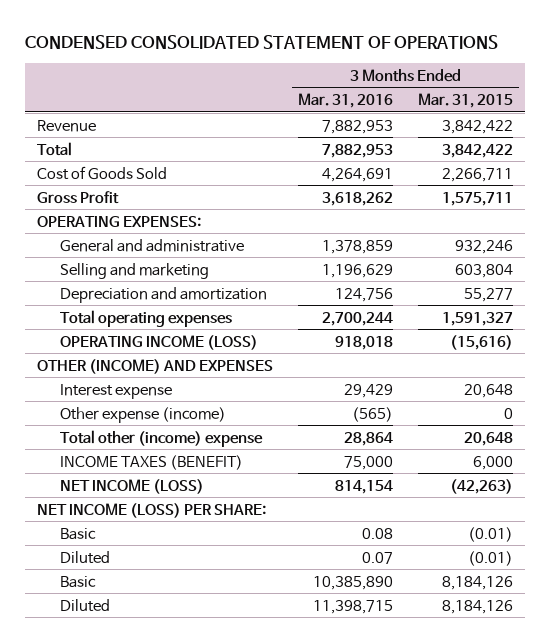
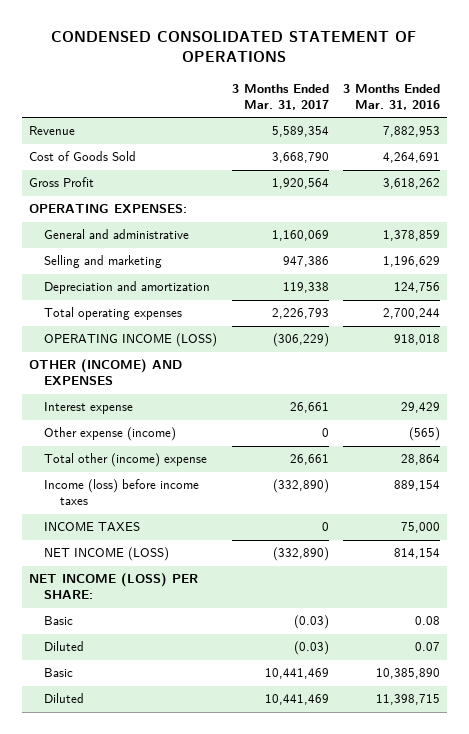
- | 3 Months Ended Mar. 31, 2016 | 3 Months Ended Mar. 31, 2015
+ | 3 Months Ended Mar. 31, 2017 | 3 Months Ended Mar. 31, 2016
- Total | 7,882,953 | 3,842,422
- INCOME TAXES (BENEFIT) | 75,000 | 6,000
+ Income (loss) before income taxes | (332,890) | 889,154
+ INCOME TAXES | 0 | 75,000

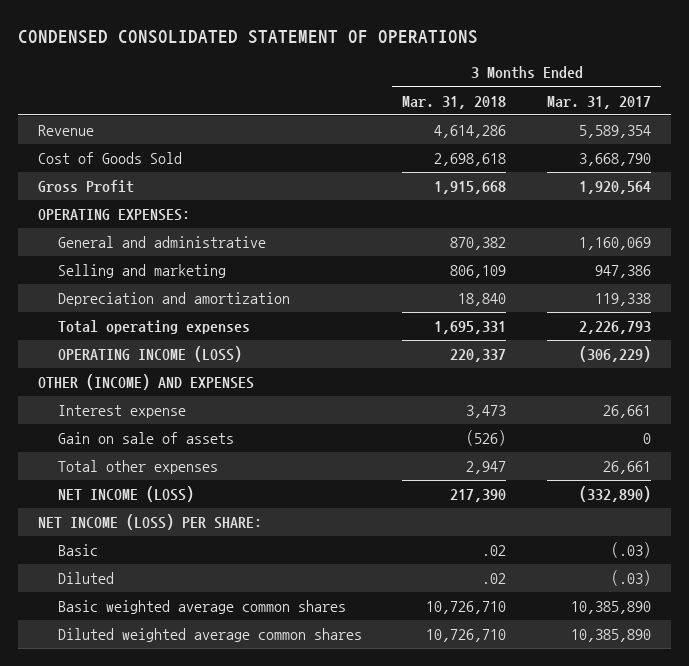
- | 3 Months Ended Mar. 31, 2017 | 3 Months Ended Mar. 31, 2016
+ | 3 Months Ended Mar. 31, 2018 | 3 Months Ended Mar. 31, 2017
- Other expense (income) | 0 | (565)
- Total other (income) expense | 26,661 | 28,864
- Income (loss) before income taxes | (332,890) | 889,154
- INCOME TAXES | 0 | 75,000
+ Gain on sale of assets | (526) | 0
+ Total other expenses | 2,947 | 26,661
- Basic | (0.03) | 0.08
- Diluted | (0.03) | 0.07
- Basic | 10,441,469 | 10,385,890
- Diluted | 10,441,469 | 11,398,715
+ Basic | .02 | (.03)
+ Diluted | .02 | (.03)
+ Basic weighted average common shares | 10,726,710 | 10,385,890
+ Diluted weighted average common shares | 10,726,710 | 10,385,890

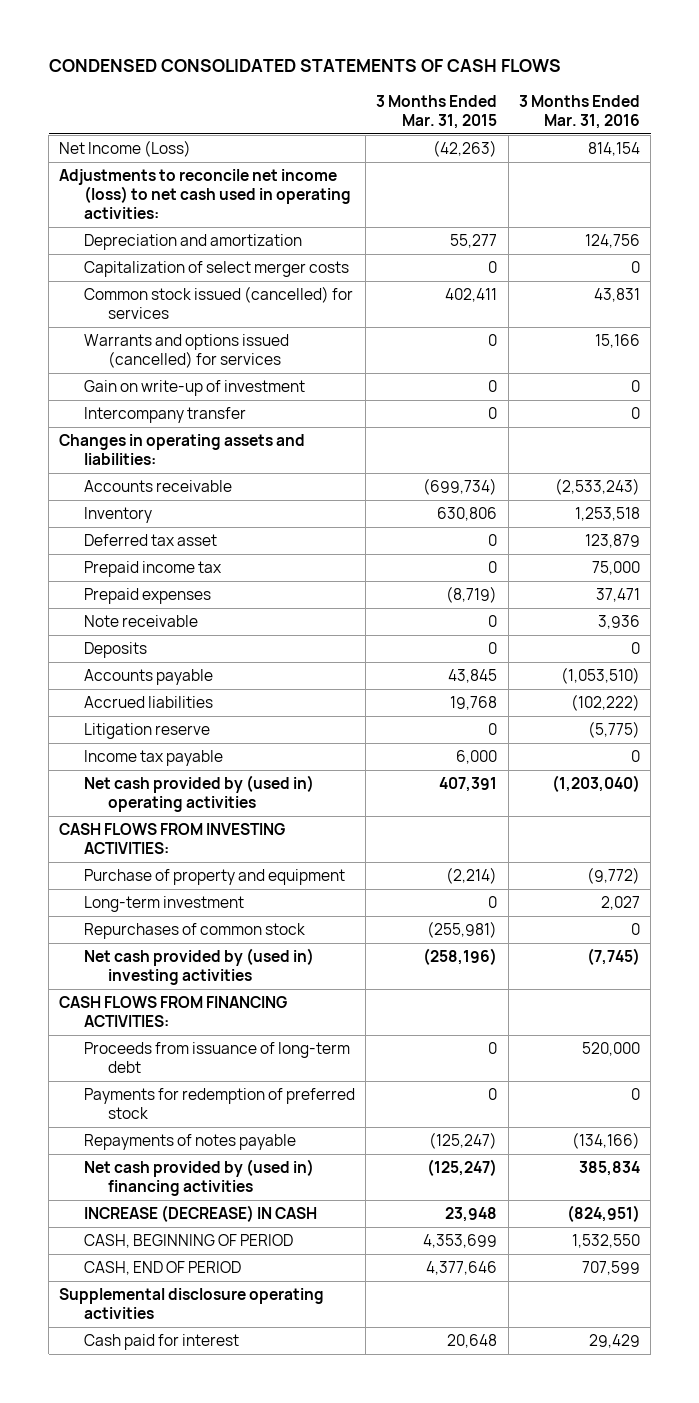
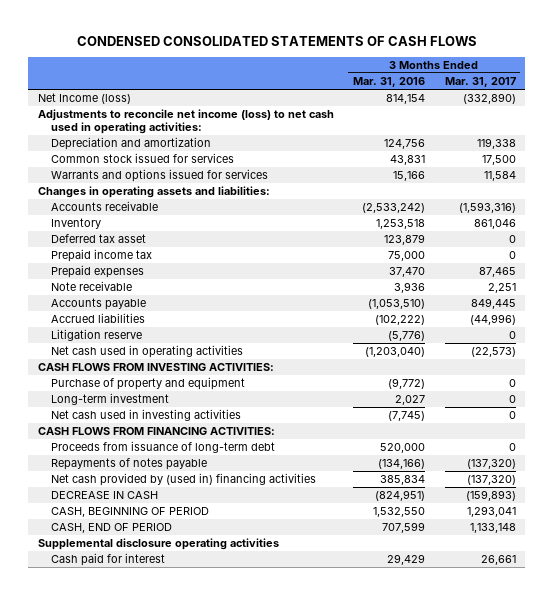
- | 3 Months Ended Mar. 31, 2015 | 3 Months Ended Mar. 31, 2016
+ | 3 Months Ended Mar. 31, 2016 | 3 Months Ended Mar. 31, 2017
- Net Income (Loss) | (42,263) | 814,154
+ Net Income (loss) | 814,154 | (332,890)
- Capitalization of select merger costs | 0 | 0
- Common stock issued (cancelled) for services | 402,411 | 43,831
- Warrants and options issued (cancelled) for services | 0 | 15,166
- Gain on write-up of investment | 0 | 0
- Intercompany transfer | 0 | 0
+ Common stock issued for services | 43,831 | 17,500
+ Warrants and options issued for services | 15,166 | 11,584
- Accounts receivable | (699,734) | (2,533,243)
+ Accounts receivable | (2,533,242) | (1,593,316)
- Prepaid expenses | (8,719) | 37,471
+ Prepaid expenses | 37,470 | 87,465
- Deposits | 0 | 0
- Litigation reserve | 0 | (5,775)
- Income tax payable | 6,000 | 0
- Net cash provided by (used in) operating activities | 407,391 | (1,203,040)
+ Litigation reserve | (5,776) | 0
+ Net cash used in operating activities | (1,203,040) | (22,573)
- Repurchases of common stock | (255,981) | 0
- Net cash provided by (used in) investing activities | (258,196) | (7,745)
+ Net cash used in investing activities | (7,745) | 0
- Payments for redemption of preferred stock | 0 | 0
- INCREASE (DECREASE) IN CASH | 23,948 | (824,951)
+ DECREASE IN CASH | (824,951) | (159,893)

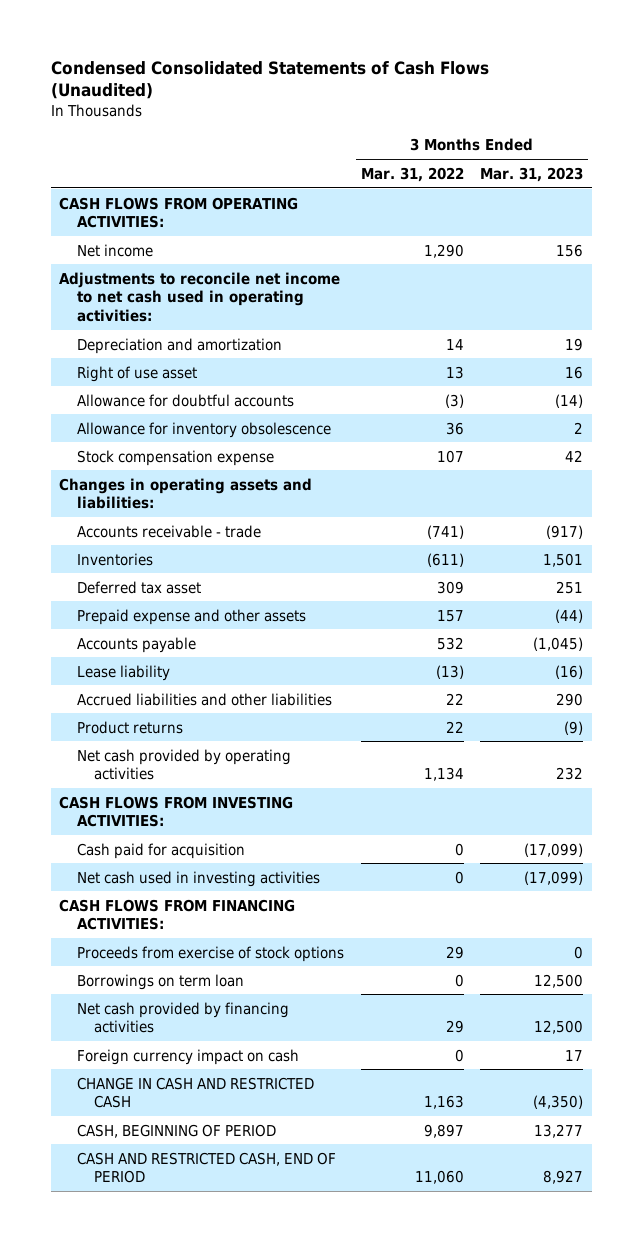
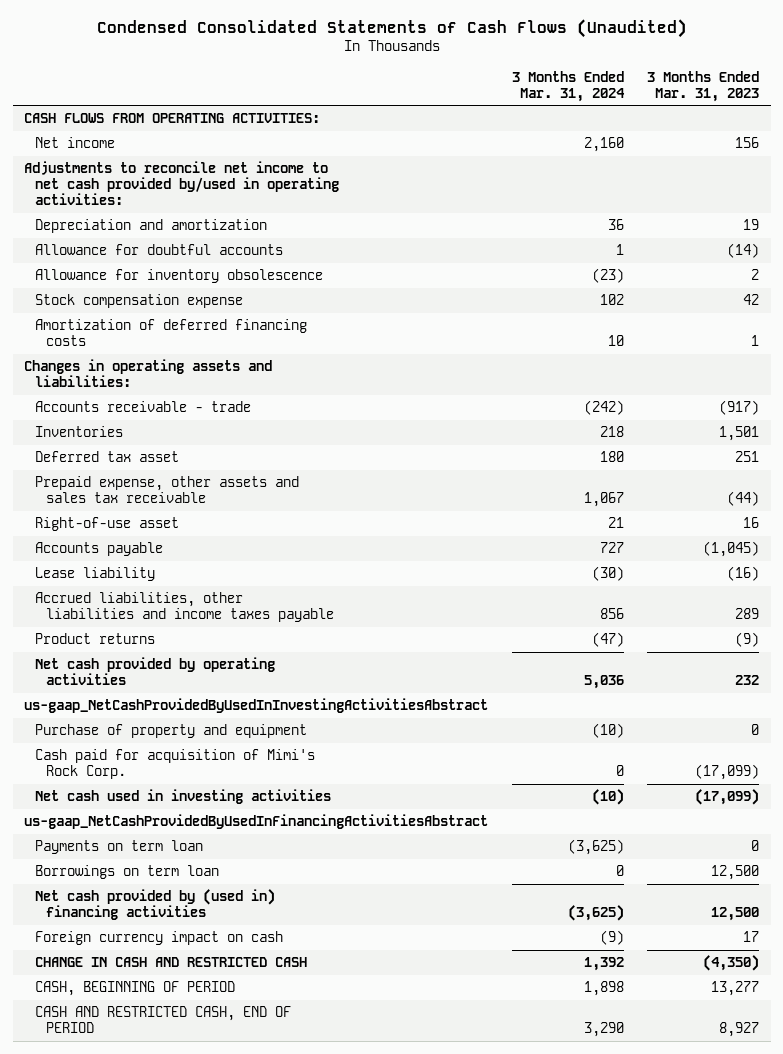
- | 3 Months Ended Mar. 31, 2022 | 3 Months Ended Mar. 31, 2023
+ | 3 Months Ended Mar. 31, 2024 | 3 Months Ended Mar. 31, 2023
- Adjustments to reconcile net income to net cash used in operating activities:
+ Adjustments to reconcile net income to net cash provided by/used in operating activities:
- Right of use asset | 13 | 16
+ Amortization of deferred financing costs | 10 | 1
- Prepaid expense and other assets | 157 | (44)
+ Prepaid expense, other assets and sales tax receivable | 1,067 | (44)
+ Right-of-use asset | 21 | 16
- Accrued liabilities and other liabilities | 22 | 290
+ Accrued liabilities, other liabilities and income taxes payable | 856 | 289
- CASH FLOWS FROM INVESTING ACTIVITIES:
- Cash paid for acquisition | 0 | (17,099)
+ us-gaap_NetCashProvidedByUsedInInvestingActivitiesAbstract
+ Purchase of property and equipment | (10) | 0
+ Cash paid for acquisition of Mimi's Rock Corp. | 0 | (17,099)
- CASH FLOWS FROM FINANCING ACTIVITIES:
- Proceeds from exercise of stock options | 29 | 0
+ us-gaap_NetCashProvidedByUsedInFinancingActivitiesAbstract
+ Payments on term loan | (3,625) | 0
- Net cash provided by financing activities | 29 | 12,500
+ Net cash provided by (used in) financing activities | (3,625) | 12,500

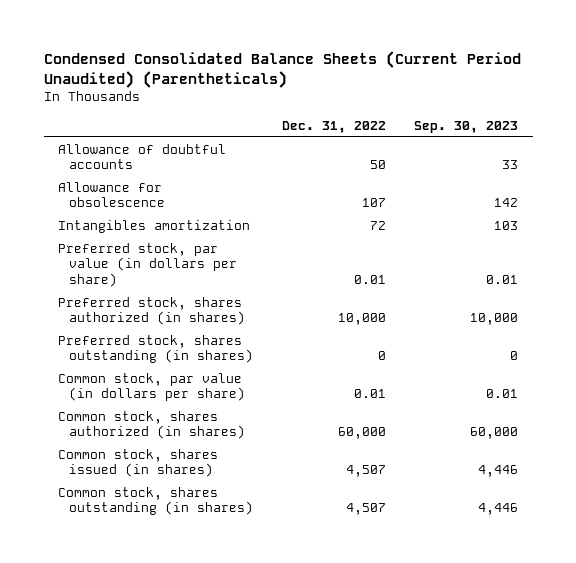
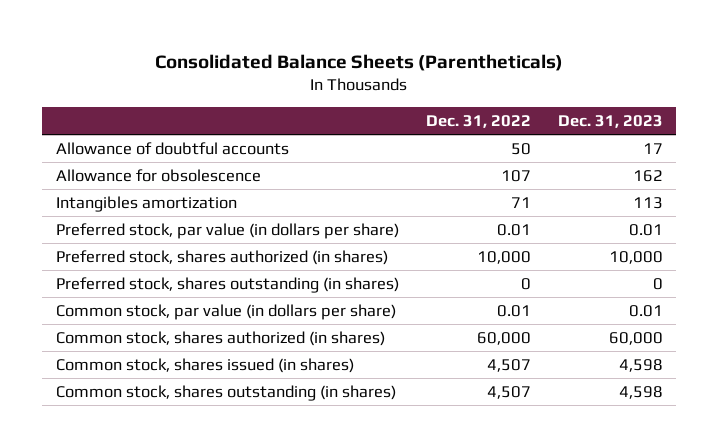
- Condensed Consolidated Balance Sheets (Current Period Unaudited) (Parentheticals)
+ Consolidated Balance Sheets (Parentheticals)
- | Dec. 31, 2022 | Sep. 30, 2023
+ | Dec. 31, 2022 | Dec. 31, 2023
- Intangibles amortization | 72 | 103
+ Intangibles amortization | 71 | 113

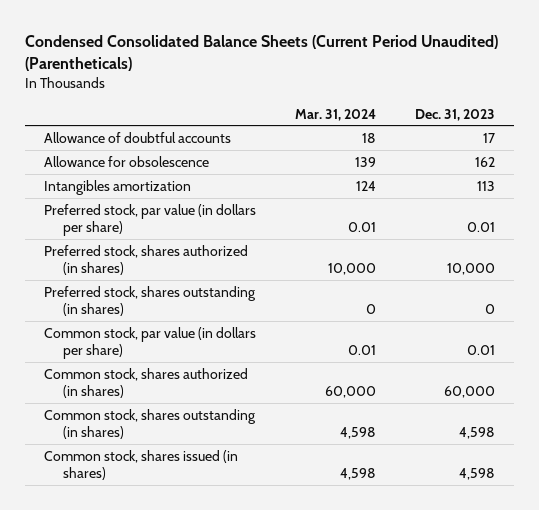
- Consolidated Balance Sheets (Parentheticals)
+ Condensed Consolidated Balance Sheets (Current Period Unaudited) (Parentheticals)
- | Dec. 31, 2022 | Dec. 31, 2023
+ | Mar. 31, 2024 | Dec. 31, 2023
moved down: Common stock, shares issued (in shares) | 4,598 | 4,598

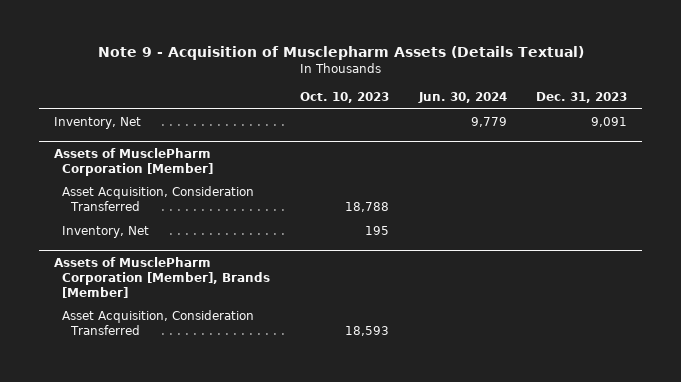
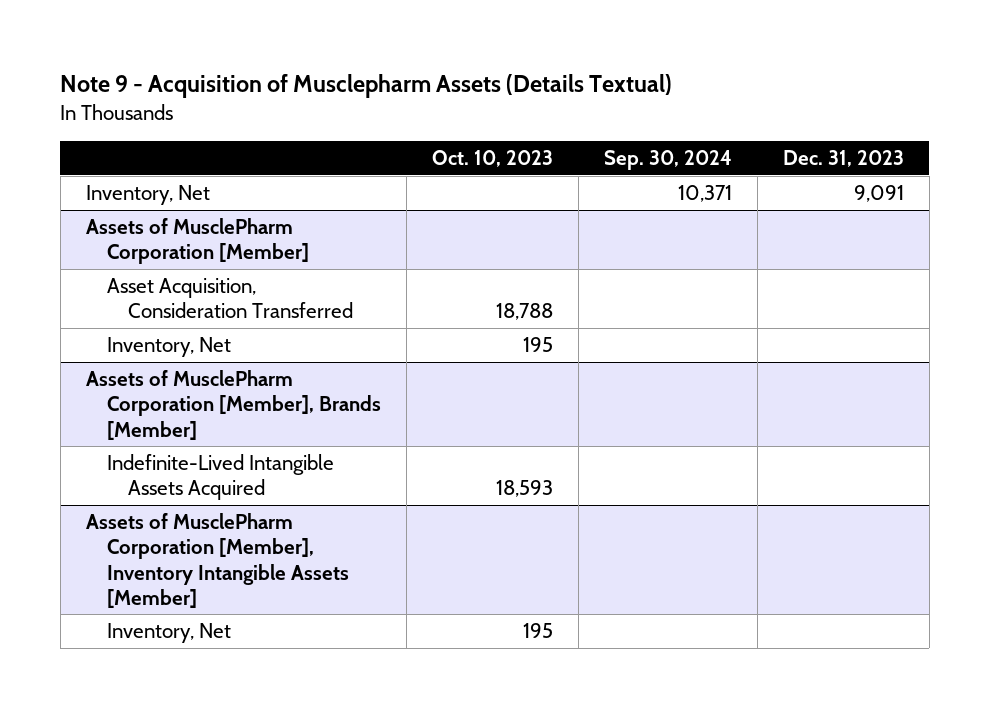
- | Oct. 10, 2023 | Jun. 30, 2024 | Dec. 31, 2023
+ | Oct. 10, 2023 | Sep. 30, 2024 | Dec. 31, 2023
@ Assets of MusclePharm Corporation [Member], Brands [Member]
- Asset Acquisition, Consideration Transferred | 18,593 | |
+ Indefinite-Lived Intangible Assets Acquired | 18,593 | |
+ Assets of MusclePharm Corporation [Member], Inventory Intangible Assets [Member]
+ Inventory, Net | 195 | |

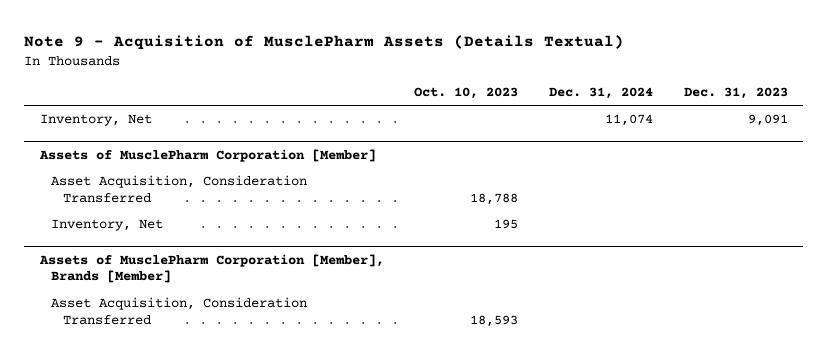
- Note 9 - Acquisition of Musclepharm Assets (Details Textual)
+ Note 9 - Acquisition of MusclePharm Assets (Details Textual)
- | Oct. 10, 2023 | Sep. 30, 2024 | Dec. 31, 2023
+ | Oct. 10, 2023 | Dec. 31, 2024 | Dec. 31, 2023
@ Assets of MusclePharm Corporation [Member], Brands [Member]
- Indefinite-Lived Intangible Assets Acquired | 18,593 | |
- Assets of MusclePharm Corporation [Member], Inventory Intangible Assets [Member]
- Inventory, Net | 195 | |
@ Assets of MusclePharm Corporation [Member], Brands [Member]
+ Asset Acquisition, Consideration Transferred | 18,593 | |

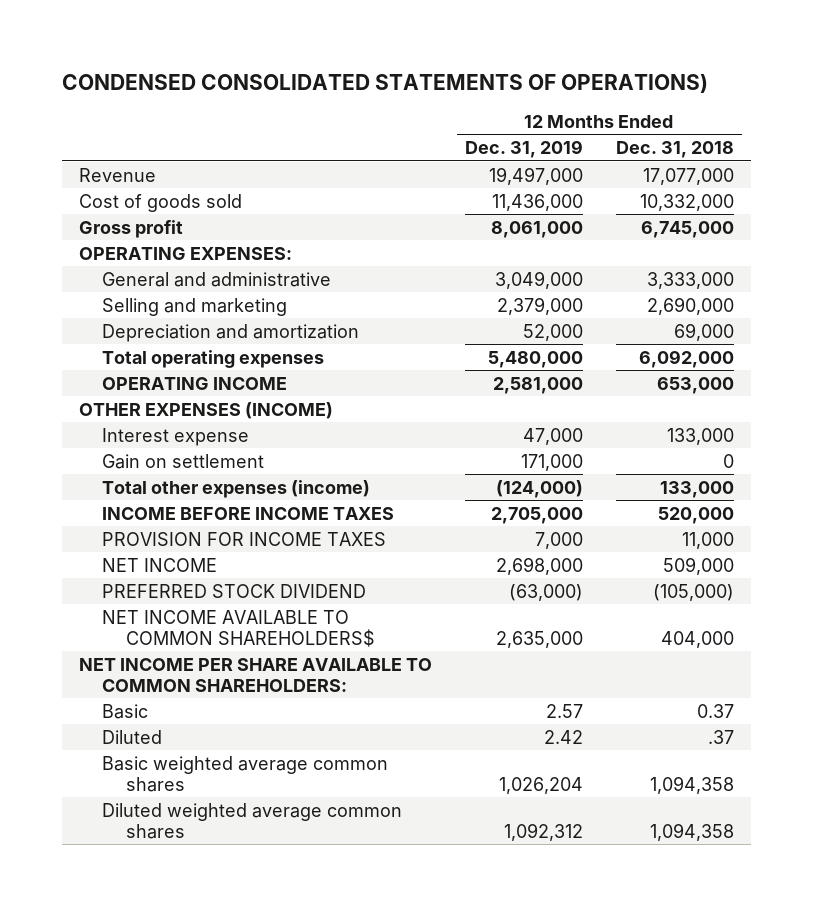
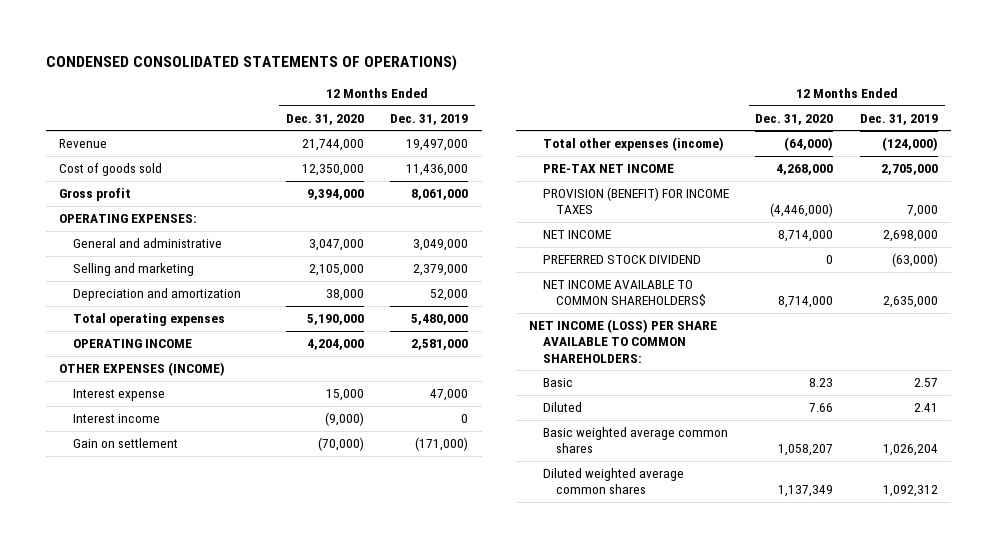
- | 12 Months Ended Dec. 31, 2019 | 12 Months Ended Dec. 31, 2018
+ | 12 Months Ended Dec. 31, 2020 | 12 Months Ended Dec. 31, 2019
- Gain on settlement | 171,000 | 0
+ Interest income | (9,000) | 0
+ Gain on settlement | (70,000) | (171,000)
- INCOME BEFORE INCOME TAXES | 2,705,000 | 520,000
- PROVISION FOR INCOME TAXES | 7,000 | 11,000
+ PRE-TAX NET INCOME | 4,268,000 | 2,705,000
+ PROVISION (BENEFIT) FOR INCOME TAXES | (4,446,000) | 7,000
- NET INCOME PER SHARE AVAILABLE TO COMMON SHAREHOLDERS:
+ NET INCOME (LOSS) PER SHARE AVAILABLE TO COMMON SHAREHOLDERS:
- Diluted | 2.42 | .37
+ Diluted | 7.66 | 2.41

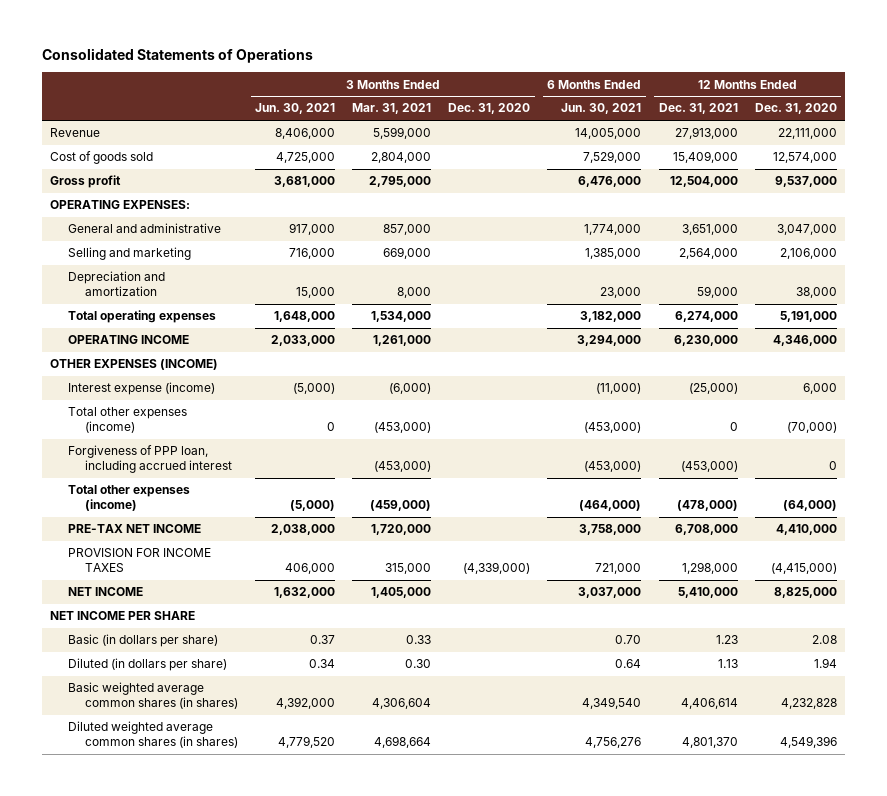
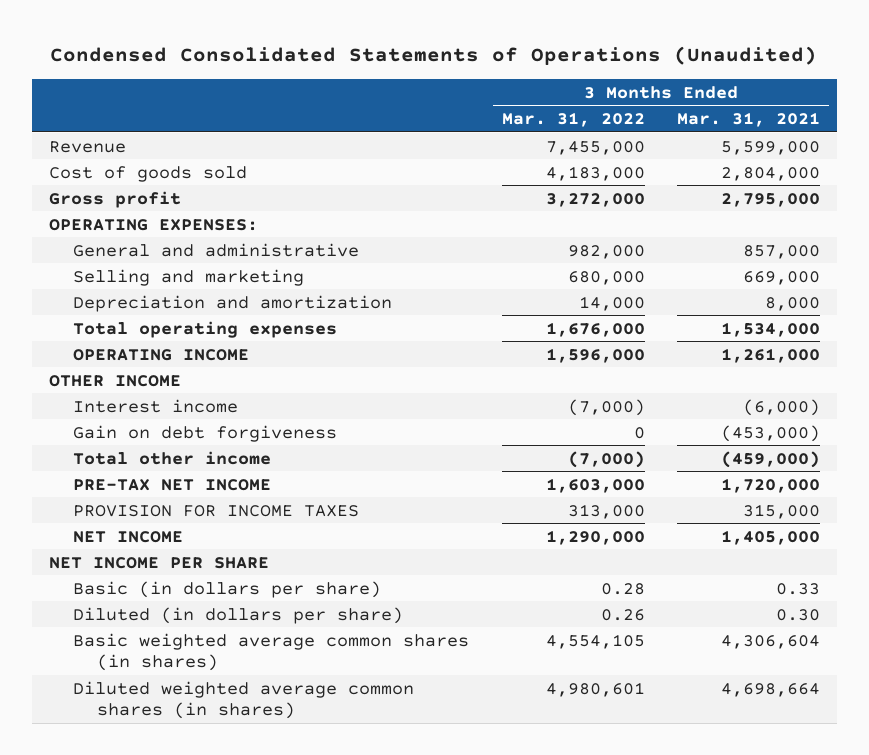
- Consolidated Statements of Operations
+ Condensed Consolidated Statements of Operations (Unaudited)
- | 3 Months Ended Jun. 30, 2021 | 3 Months Ended Mar. 31, 2021 | 3 Months Ended Dec. 31, 2020 | 6 Months Ended Jun. 30, 2021 | 12 Months Ended Dec. 31, 2021 | 12 Months Ended Dec. 31, 2020
+ | 3 Months Ended Mar. 31, 2022 | 3 Months Ended Mar. 31, 2021
- OTHER EXPENSES (INCOME)
- Interest expense (income) | (5,000) | (6,000) | | (11,000) | (25,000) | 6,000
- Total other expenses (income) | 0 | (453,000) | | (453,000) | 0 | (70,000)
- Forgiveness of PPP loan, including accrued interest | | (453,000) | | (453,000) | (453,000) | 0
- Total other expenses (income) | (5,000) | (459,000) | | (464,000) | (478,000) | (64,000)
+ OTHER INCOME
+ Interest income | (7,000) | (6,000)
+ Gain on debt forgiveness | 0 | (453,000)
+ Total other income | (7,000) | (459,000)

